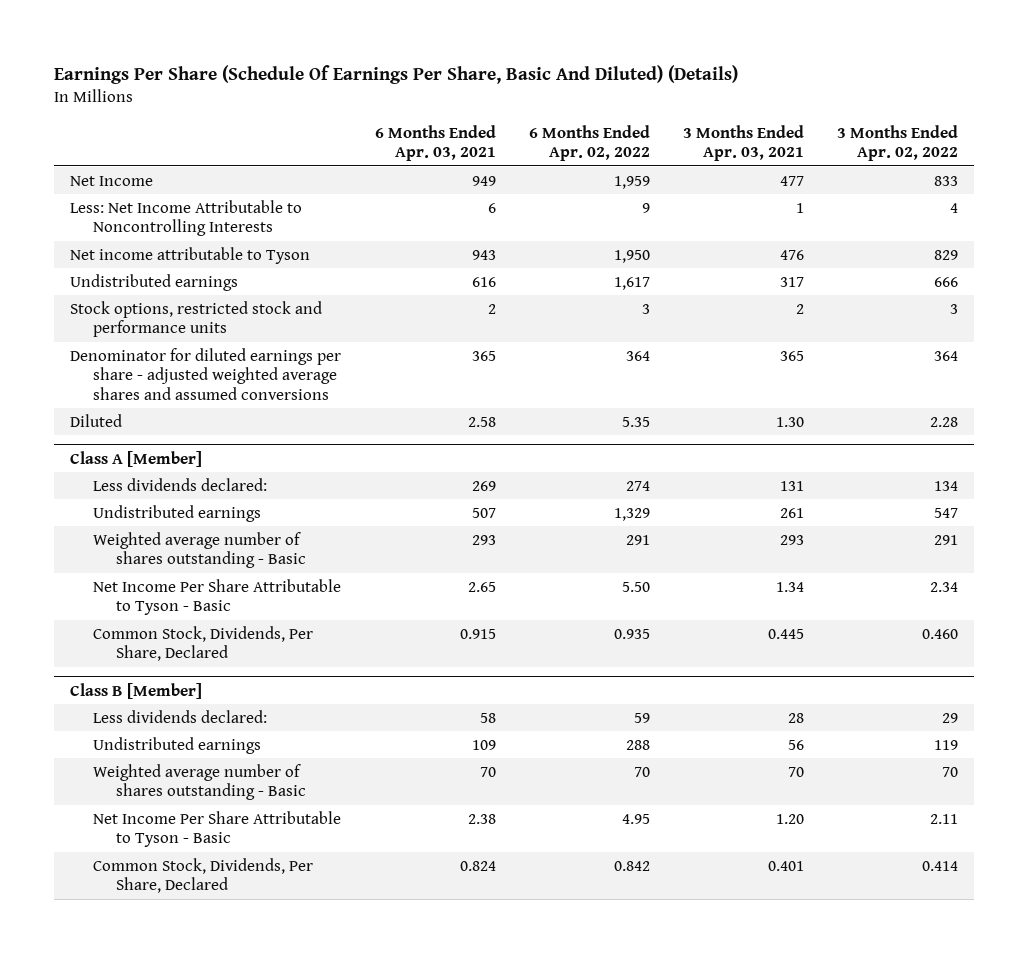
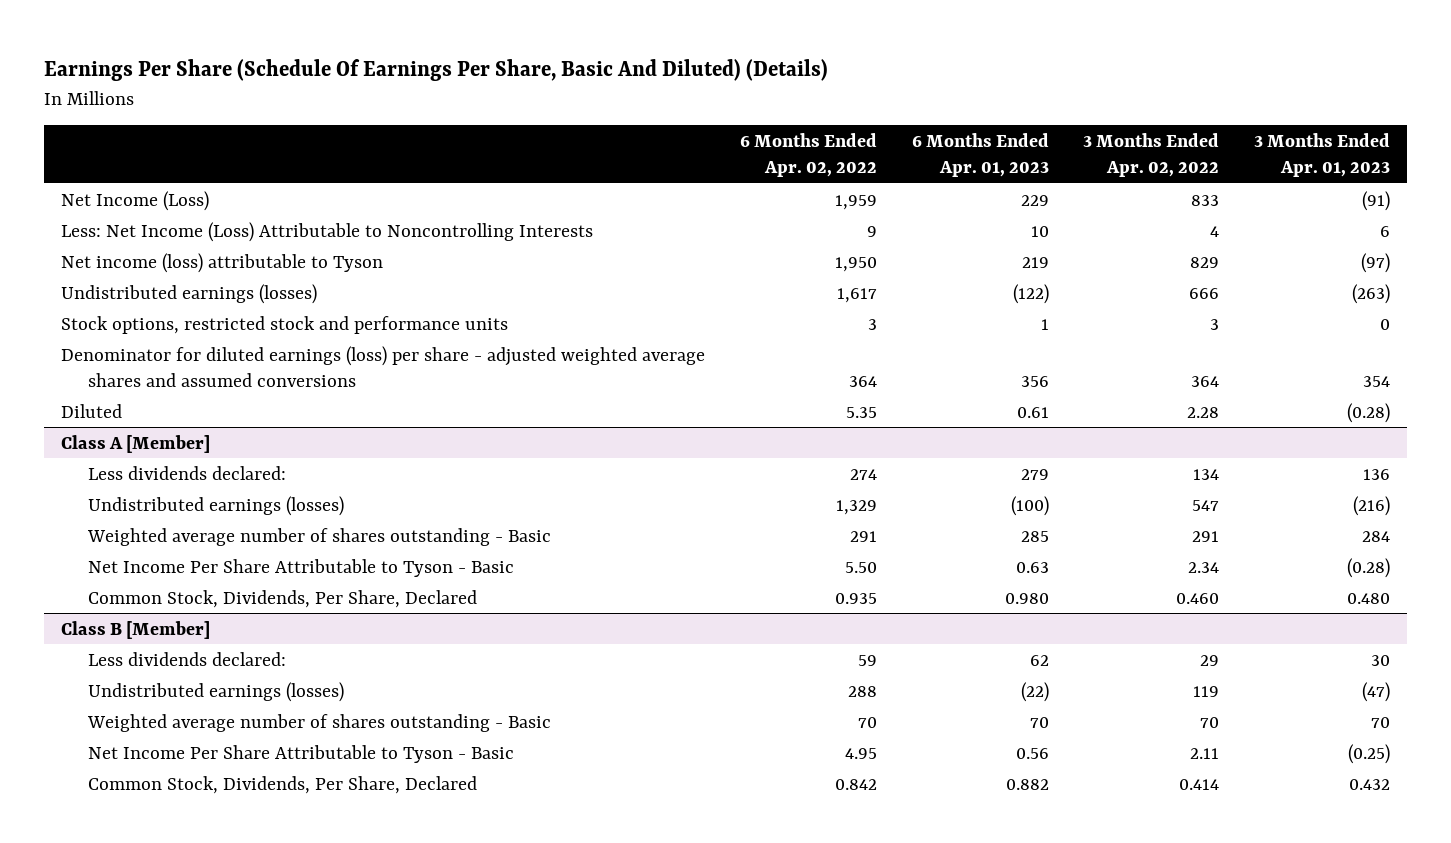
- | 6 Months Ended Apr. 03, 2021 | 6 Months Ended Apr. 02, 2022 | 3 Months Ended Apr. 03, 2021 | 3 Months Ended Apr. 02, 2022
+ | 6 Months Ended Apr. 02, 2022 | 6 Months Ended Apr. 01, 2023 | 3 Months Ended Apr. 02, 2022 | 3 Months Ended Apr. 01, 2023
- Net Income | 949 | 1,959 | 477 | 833
- Less: Net Income Attributable to Noncontrolling Interests | 6 | 9 | 1 | 4
- Net income attributable to Tyson | 943 | 1,950 | 476 | 829
- Undistributed earnings | 616 | 1,617 | 317 | 666
+ Net Income (Loss) | 1,959 | 229 | 833 | (91)
+ Less: Net Income (Loss) Attributable to Noncontrolling Interests | 9 | 10 | 4 | 6
+ Net income (loss) attributable to Tyson | 1,950 | 219 | 829 | (97)
+ Undistributed earnings (losses) | 1,617 | (122) | 666 | (263)
- Denominator for diluted earnings per share - adjusted weighted average shares and assumed conversions | 365 | 364 | 365 | 364
+ Denominator for diluted earnings (loss) per share - adjusted weighted average shares and assumed conversions | 364 | 356 | 364 | 354
@ Class A [Member]
- Undistributed earnings | 507 | 1,329 | 261 | 547
+ Undistributed earnings (losses) | 1,329 | (100) | 547 | (216)
@ Class B [Member]
- Undistributed earnings | 109 | 288 | 56 | 119
+ Undistributed earnings (losses) | 288 | (22) | 119 | (47)

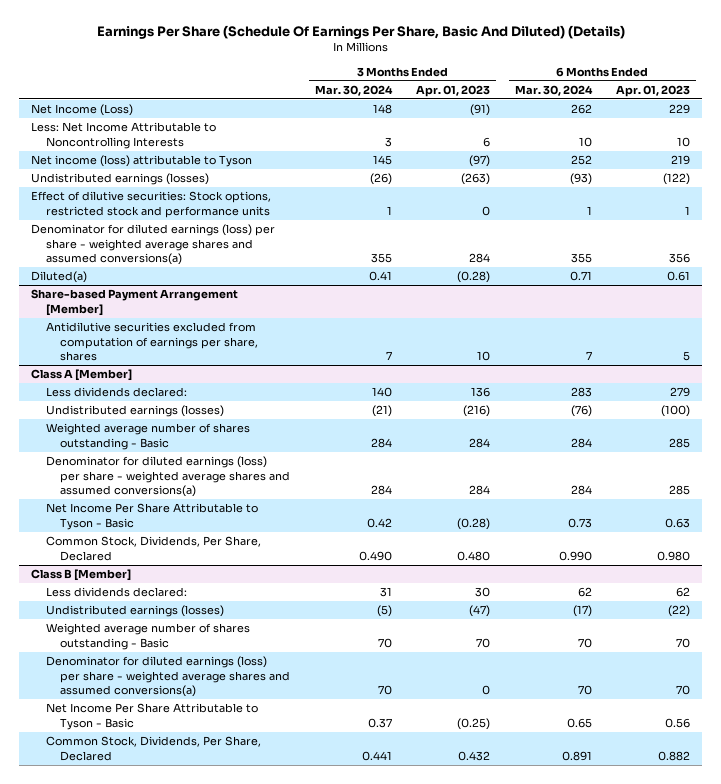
- | 6 Months Ended Apr. 02, 2022 | 6 Months Ended Apr. 01, 2023 | 3 Months Ended Apr. 02, 2022 | 3 Months Ended Apr. 01, 2023
+ | 3 Months Ended Mar. 30, 2024 | 3 Months Ended Apr. 01, 2023 | 6 Months Ended Mar. 30, 2024 | 6 Months Ended Apr. 01, 2023
- Less: Net Income (Loss) Attributable to Noncontrolling Interests | 9 | 10 | 4 | 6
+ Less: Net Income Attributable to Noncontrolling Interests | 3 | 6 | 10 | 10
- Stock options, restricted stock and performance units | 3 | 1 | 3 | 0
- Denominator for diluted earnings (loss) per share - adjusted weighted average shares and assumed conversions | 364 | 356 | 364 | 354
- Diluted | 5.35 | 0.61 | 2.28 | (0.28)
+ Effect of dilutive securities: Stock options, restricted stock and performance units | 1 | 0 | 1 | 1
+ Denominator for diluted earnings (loss) per share - weighted average shares and assumed conversions(a) | 355 | 284 | 355 | 356
+ Diluted(a) | 0.41 | (0.28) | 0.71 | 0.61
+ Share-based Payment Arrangement [Member]
+ Antidilutive securities excluded from computation of earnings per share, shares | 7 | 10 | 7 | 5
@ Class A [Member]
+ Denominator for diluted earnings (loss) per share - weighted average shares and assumed conversions(a) | 284 | 284 | 284 | 285
@ Class B [Member]
+ Denominator for diluted earnings (loss) per share - weighted average shares and assumed conversions(a) | 70 | 0 | 70 | 70

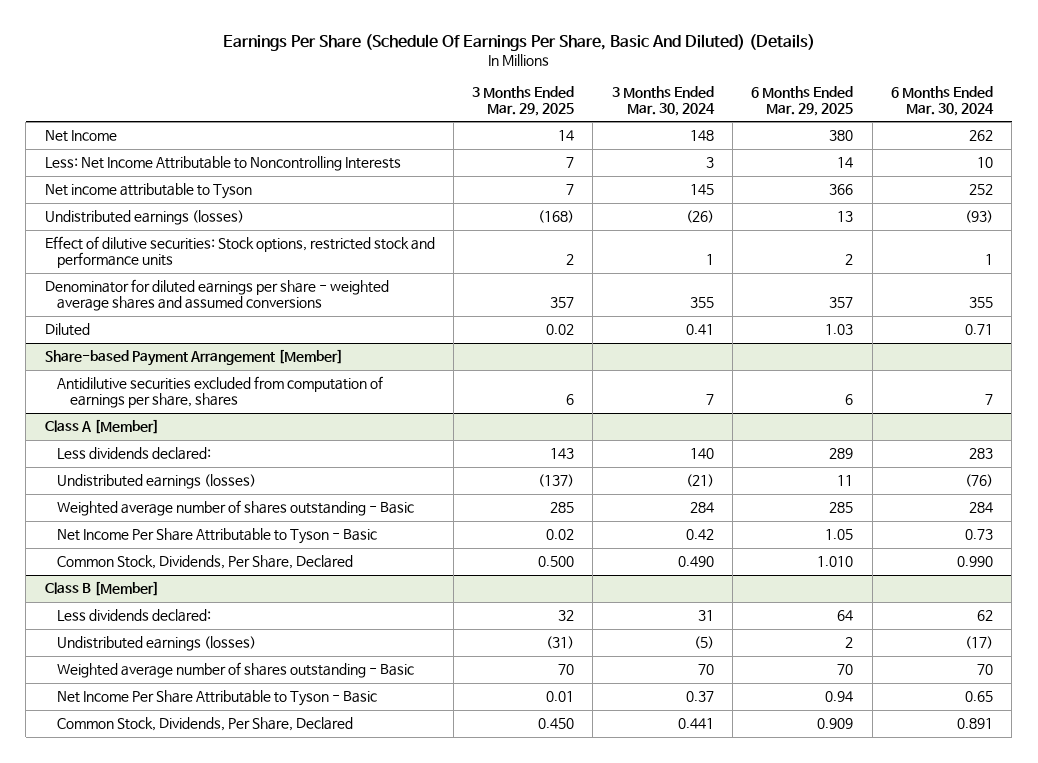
- | 3 Months Ended Mar. 30, 2024 | 3 Months Ended Apr. 01, 2023 | 6 Months Ended Mar. 30, 2024 | 6 Months Ended Apr. 01, 2023
+ | 3 Months Ended Mar. 29, 2025 | 3 Months Ended Mar. 30, 2024 | 6 Months Ended Mar. 29, 2025 | 6 Months Ended Mar. 30, 2024
- Net Income (Loss) | 148 | (91) | 262 | 229
+ Net Income | 14 | 148 | 380 | 262
- Net income (loss) attributable to Tyson | 145 | (97) | 252 | 219
+ Net income attributable to Tyson | 7 | 145 | 366 | 252
- Denominator for diluted earnings (loss) per share - weighted average shares and assumed conversions(a) | 355 | 284 | 355 | 356
- Diluted(a) | 0.41 | (0.28) | 0.71 | 0.61
+ Denominator for diluted earnings per share - weighted average shares and assumed conversions | 357 | 355 | 357 | 355
+ Diluted | 0.02 | 0.41 | 1.03 | 0.71
@ Class A [Member]
- Denominator for diluted earnings (loss) per share - weighted average shares and assumed conversions(a) | 284 | 284 | 284 | 285
@ Class B [Member]
- Denominator for diluted earnings (loss) per share - weighted average shares and assumed conversions(a) | 70 | 0 | 70 | 70

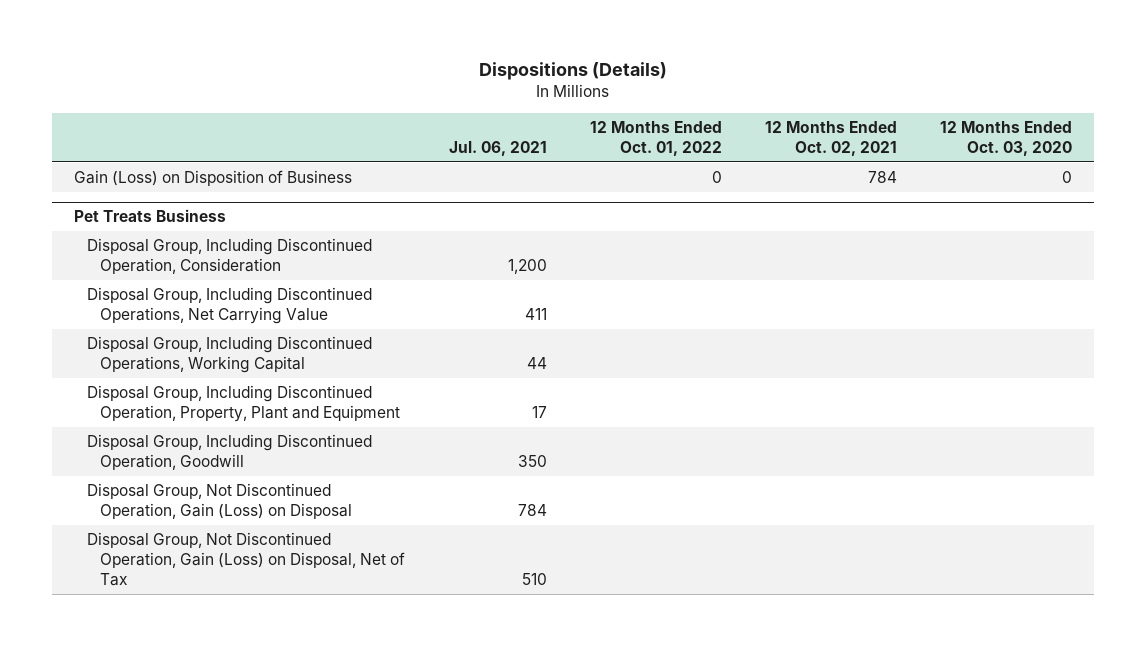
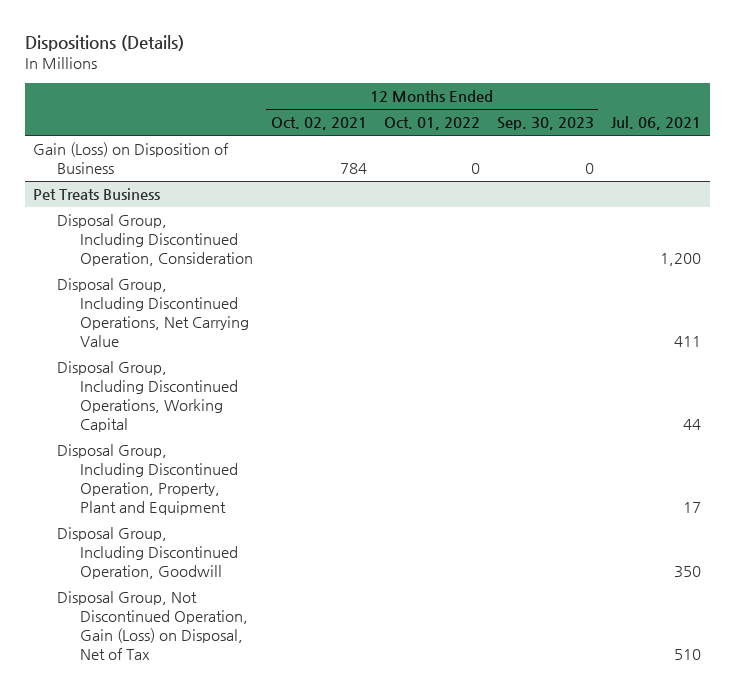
- | Jul. 06, 2021 | 12 Months Ended Oct. 01, 2022 | 12 Months Ended Oct. 02, 2021 | 12 Months Ended Oct. 03, 2020
+ | 12 Months Ended Oct. 02, 2021 | 12 Months Ended Oct. 01, 2022 | 12 Months Ended Sep. 30, 2023 | Jul. 06, 2021
@ Pet Treats Business
- Disposal Group, Not Discontinued Operation, Gain (Loss) on Disposal | 784 | | |

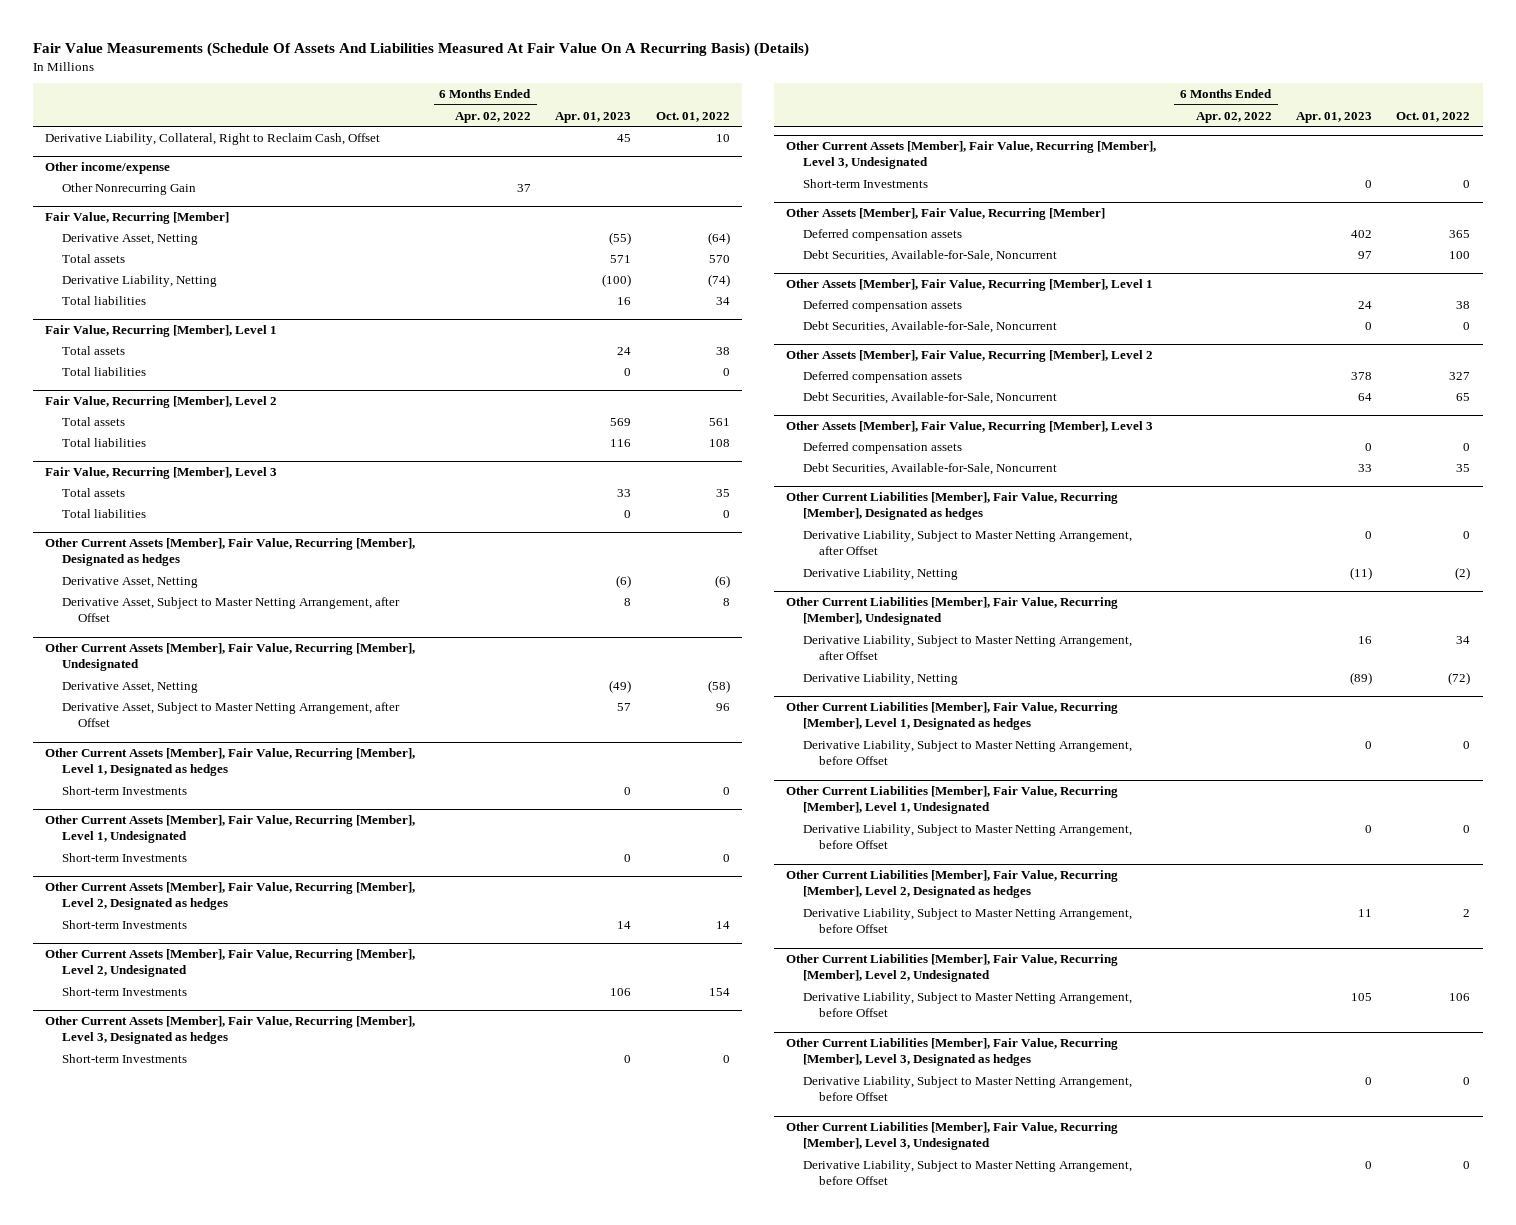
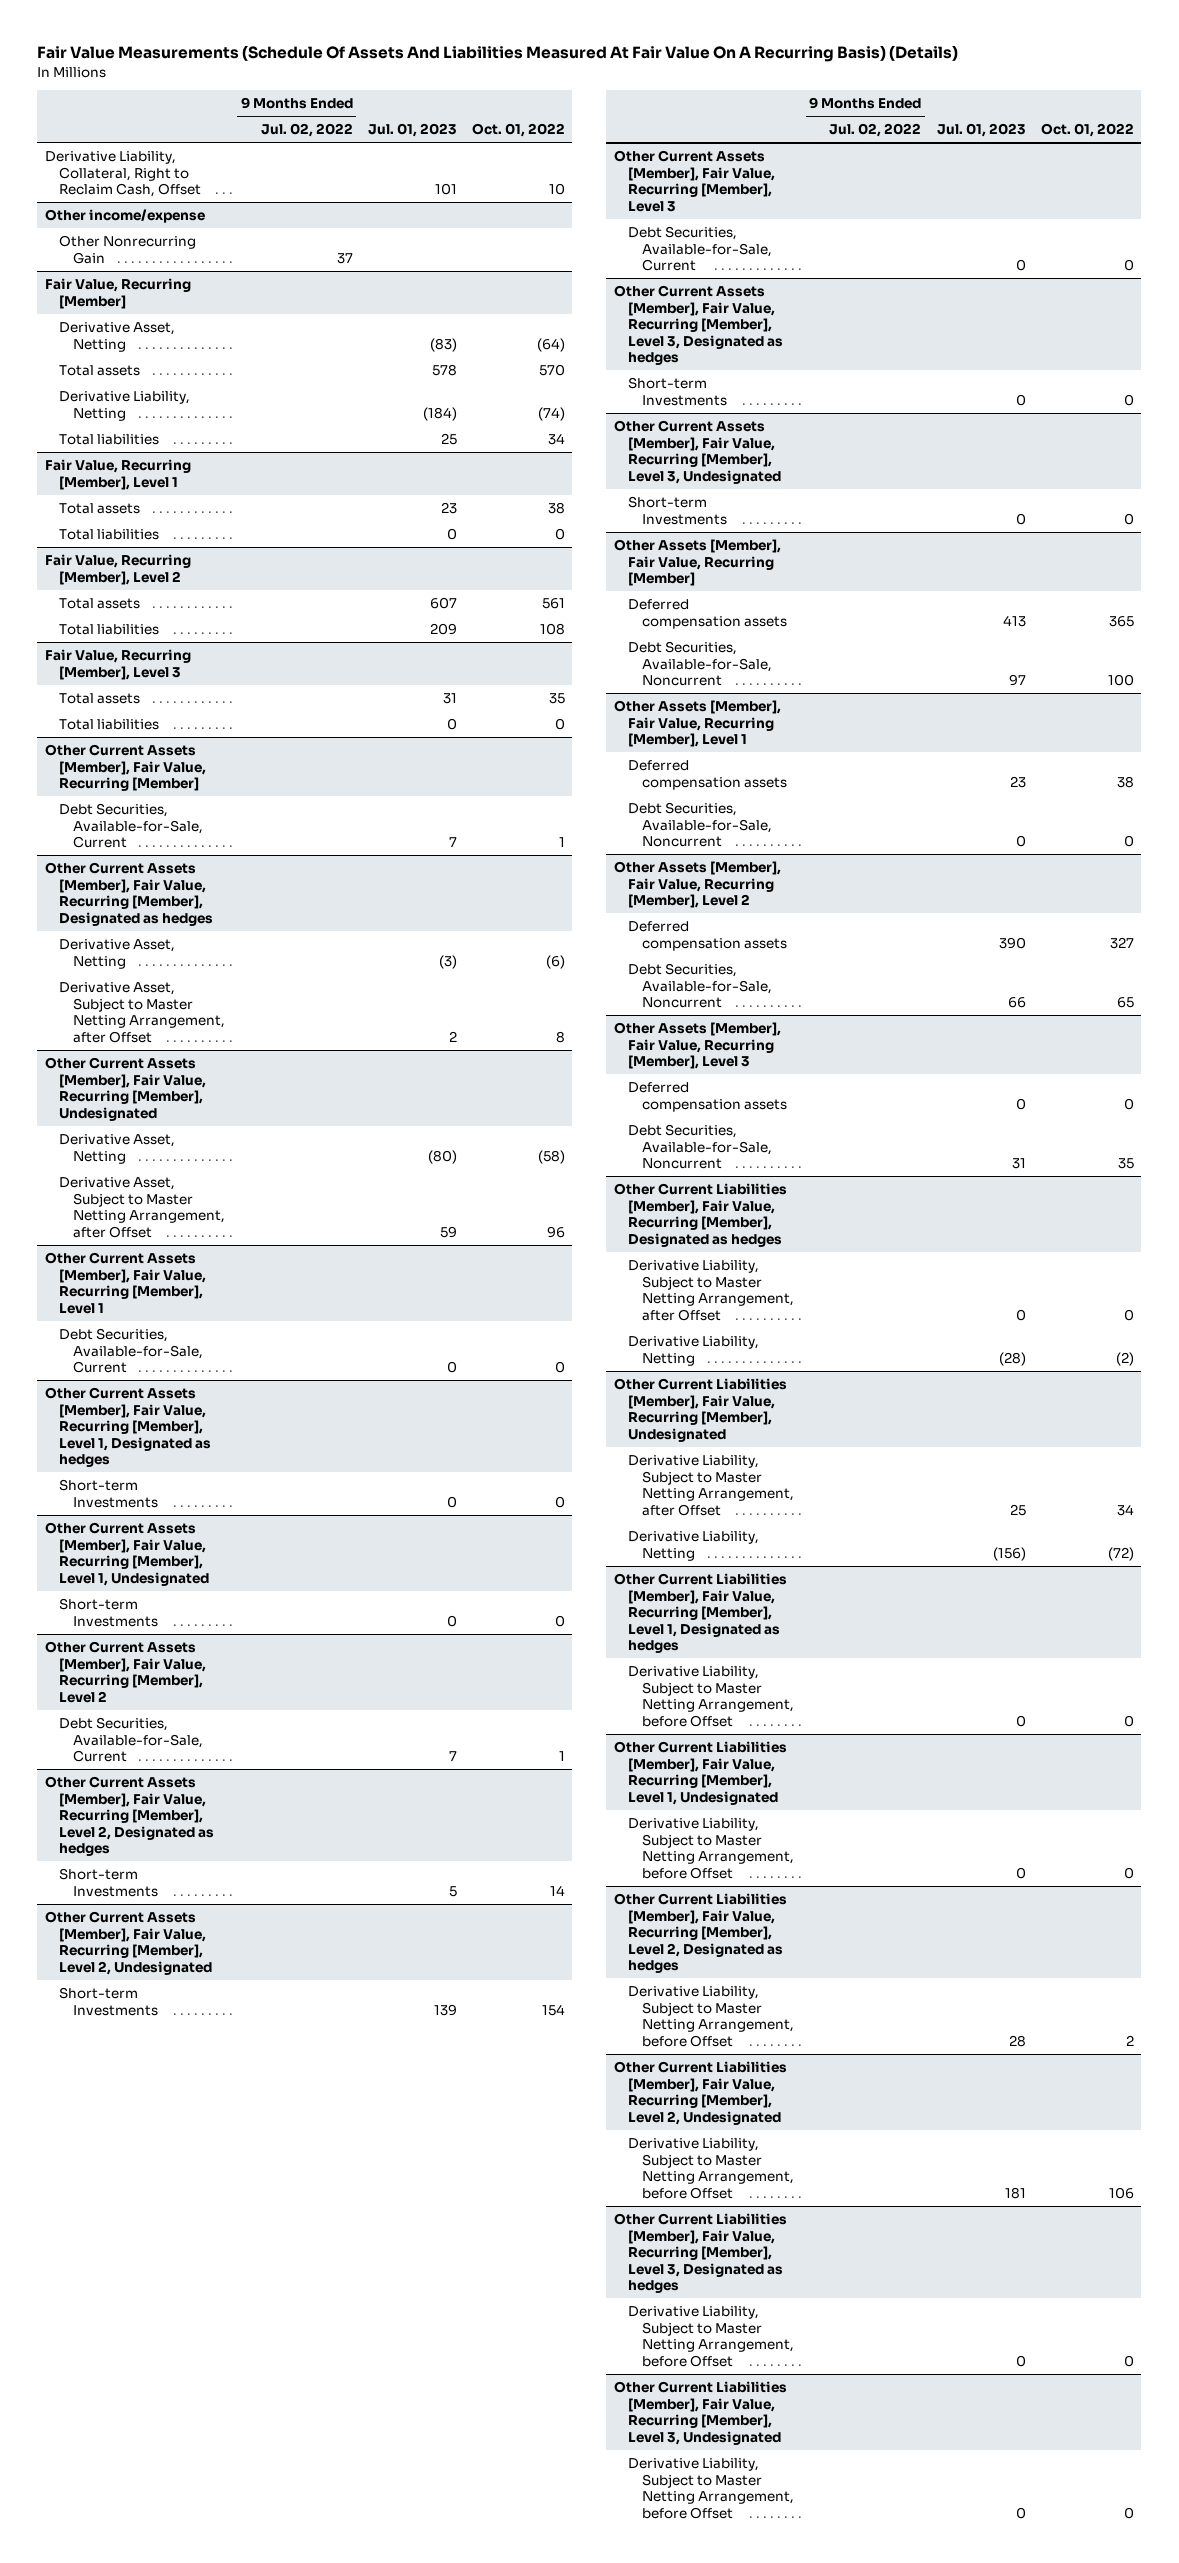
- | 6 Months Ended Apr. 02, 2022 | Apr. 01, 2023 | Oct. 01, 2022
+ | 9 Months Ended Jul. 02, 2022 | Jul. 01, 2023 | Oct. 01, 2022
+ Other Current Assets [Member], Fair Value, Recurring [Member]
+ Debt Securities, Available-for-Sale, Current | | 7 | 1
+ Other Current Assets [Member], Fair Value, Recurring [Member], Level 1
+ Debt Securities, Available-for-Sale, Current | | 0 | 0
+ Other Current Assets [Member], Fair Value, Recurring [Member], Level 2
+ Debt Securities, Available-for-Sale, Current | | 7 | 1
+ Other Current Assets [Member], Fair Value, Recurring [Member], Level 3
+ Debt Securities, Available-for-Sale, Current | | 0 | 0

